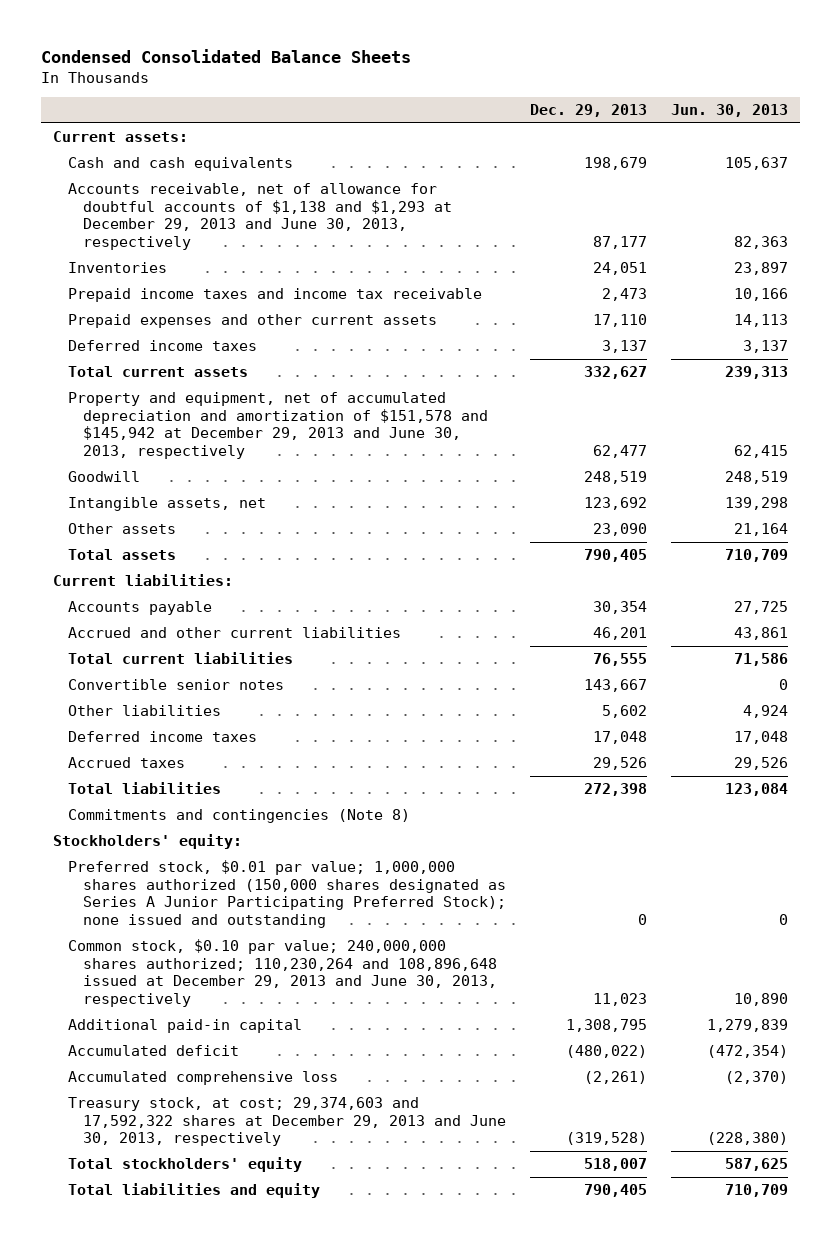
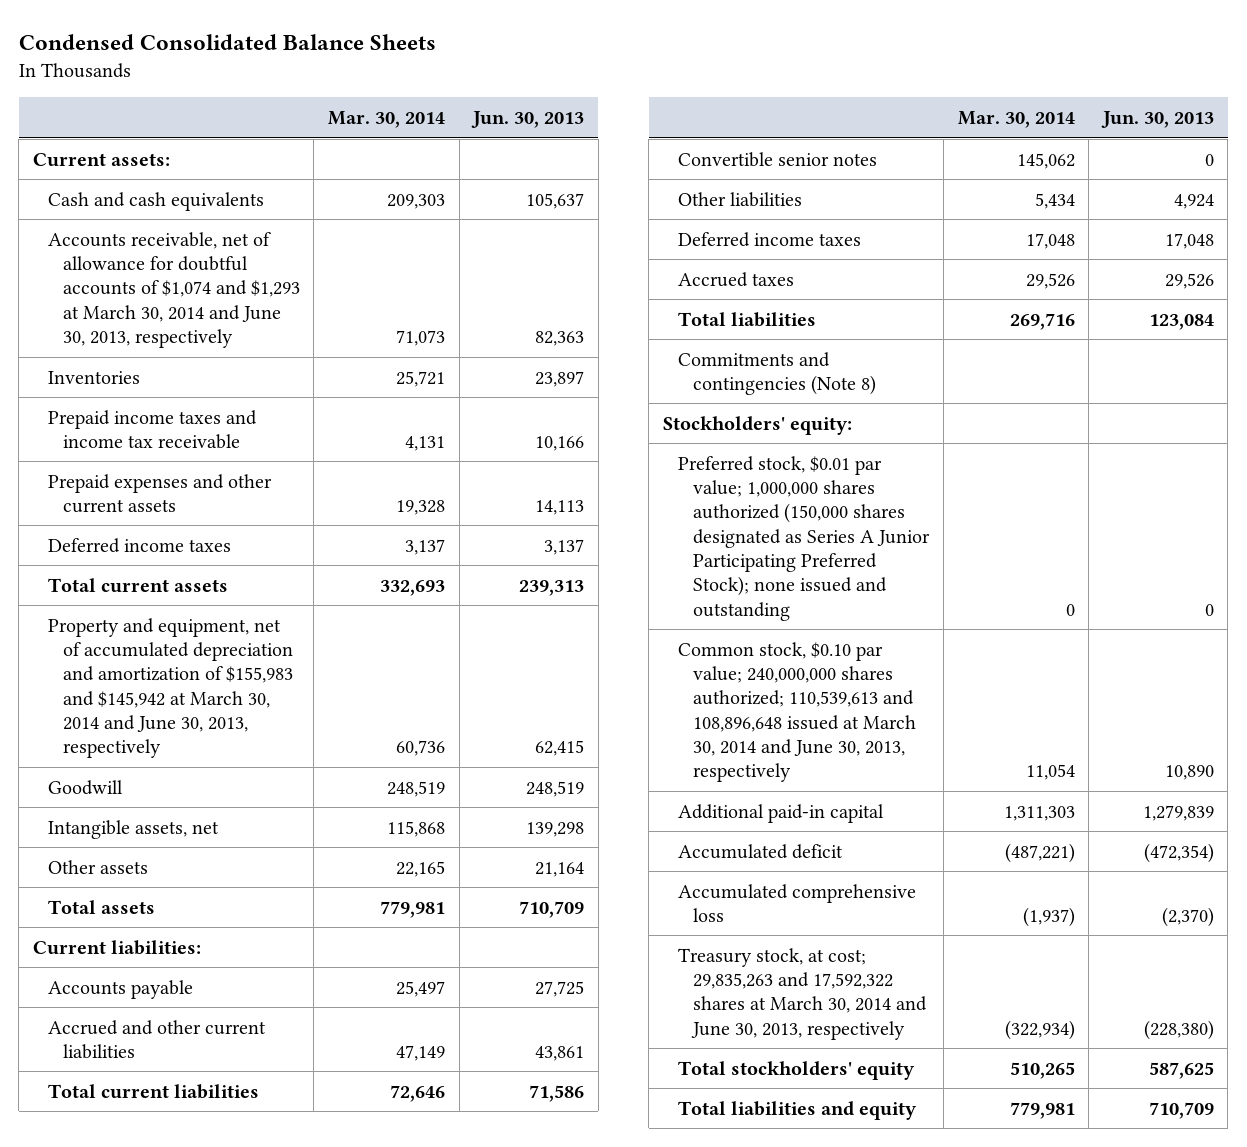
- | Dec. 29, 2013 | Jun. 30, 2013
+ | Mar. 30, 2014 | Jun. 30, 2013
- Accounts receivable, net of allowance for doubtful accounts of $1,138 and $1,293 at December 29, 2013 and June 30, 2013, respectively | 87,177 | 82,363
+ Accounts receivable, net of allowance for doubtful accounts of $1,074 and $1,293 at March 30, 2014 and June 30, 2013, respectively | 71,073 | 82,363
- Property and equipment, net of accumulated depreciation and amortization of $151,578 and $145,942 at December 29, 2013 and June 30, 2013, respectively | 62,477 | 62,415
+ Property and equipment, net of accumulated depreciation and amortization of $155,983 and $145,942 at March 30, 2014 and June 30, 2013, respectively | 60,736 | 62,415
- Common stock, $0.10 par value; 240,000,000 shares authorized; 110,230,264 and 108,896,648 issued at December 29, 2013 and June 30, 2013, respectively | 11,023 | 10,890
+ Common stock, $0.10 par value; 240,000,000 shares authorized; 110,539,613 and 108,896,648 issued at March 30, 2014 and June 30, 2013, respectively | 11,054 | 10,890
- Treasury stock, at cost; 29,374,603 and 17,592,322 shares at December 29, 2013 and June 30, 2013, respectively | (319,528) | (228,380)
+ Treasury stock, at cost; 29,835,263 and 17,592,322 shares at March 30, 2014 and June 30, 2013, respectively | (322,934) | (228,380)

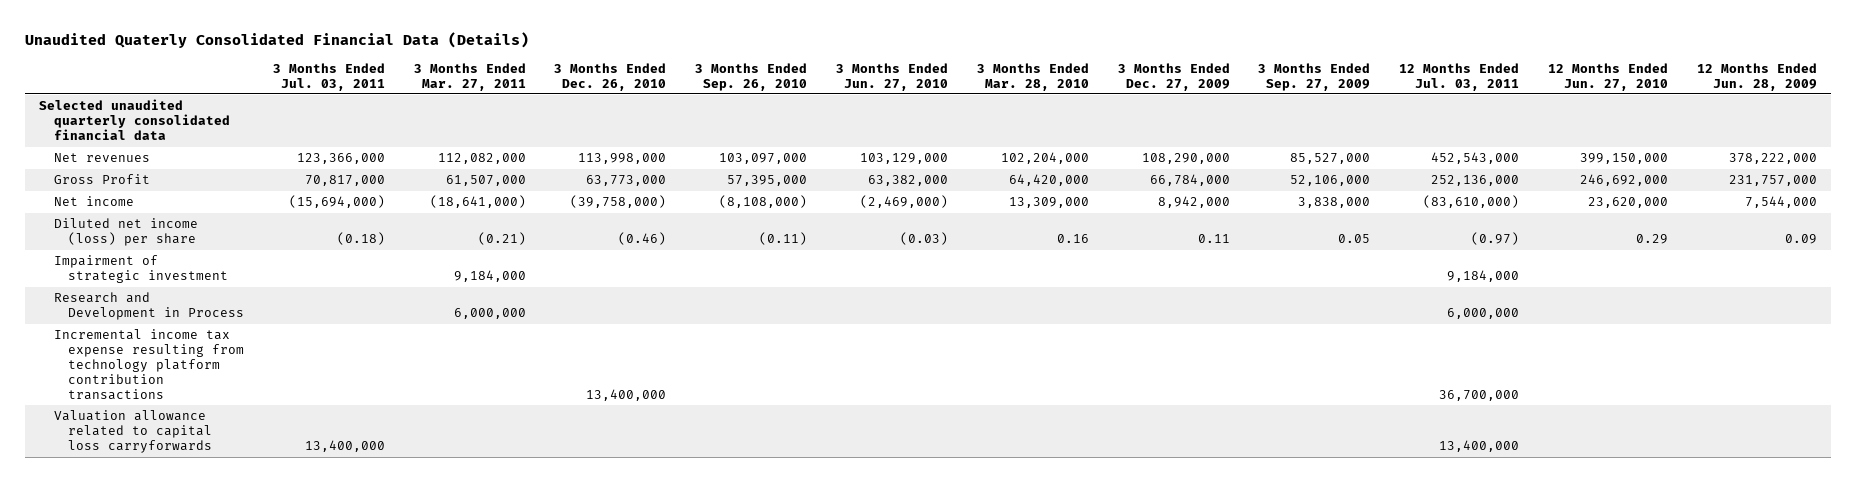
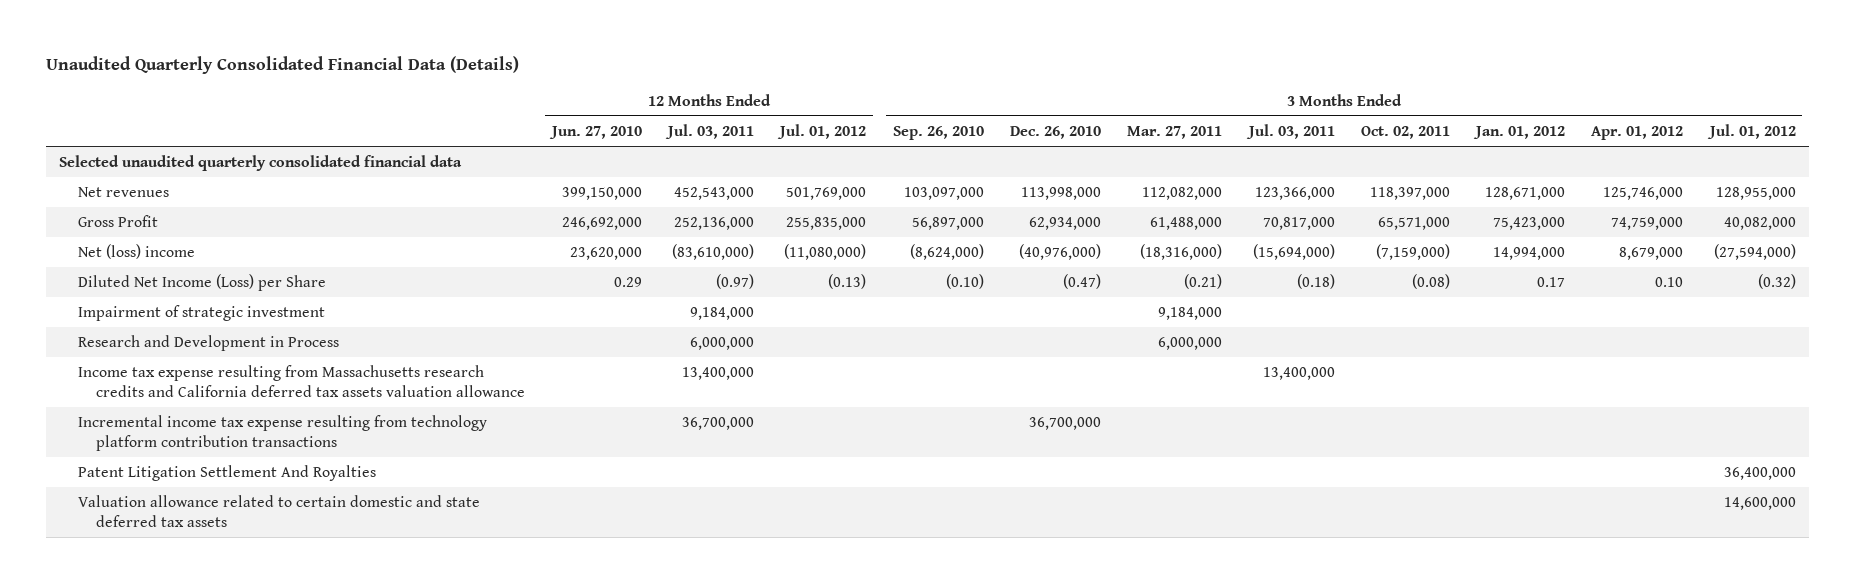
- Unaudited Quaterly Consolidated Financial Data (Details)
+ Unaudited Quarterly Consolidated Financial Data (Details)
- | 3 Months Ended Jul. 03, 2011 | 3 Months Ended Mar. 27, 2011 | 3 Months Ended Dec. 26, 2010 | 3 Months Ended Sep. 26, 2010 | 3 Months Ended Jun. 27, 2010 | 3 Months Ended Mar. 28, 2010 | 3 Months Ended Dec. 27, 2009 | 3 Months Ended Sep. 27, 2009 | 12 Months Ended Jul. 03, 2011 | 12 Months Ended Jun. 27, 2010 | 12 Months Ended Jun. 28, 2009
+ | 12 Months Ended Jun. 27, 2010 | 12 Months Ended Jul. 03, 2011 | 12 Months Ended Jul. 01, 2012 | 3 Months Ended Sep. 26, 2010 | 3 Months Ended Dec. 26, 2010 | 3 Months Ended Mar. 27, 2011 | 3 Months Ended Jul. 03, 2011 | 3 Months Ended Oct. 02, 2011 | 3 Months Ended Jan. 01, 2012 | 3 Months Ended Apr. 01, 2012 | 3 Months Ended Jul. 01, 2012
- Gross Profit | 70,817,000 | 61,507,000 | 63,773,000 | 57,395,000 | 63,382,000 | 64,420,000 | 66,784,000 | 52,106,000 | 252,136,000 | 246,692,000 | 231,757,000
- Net income | (15,694,000) | (18,641,000) | (39,758,000) | (8,108,000) | (2,469,000) | 13,309,000 | 8,942,000 | 3,838,000 | (83,610,000) | 23,620,000 | 7,544,000
- Diluted net income (loss) per share | (0.18) | (0.21) | (0.46) | (0.11) | (0.03) | 0.16 | 0.11 | 0.05 | (0.97) | 0.29 | 0.09
+ Gross Profit | 246,692,000 | 252,136,000 | 255,835,000 | 56,897,000 | 62,934,000 | 61,488,000 | 70,817,000 | 65,571,000 | 75,423,000 | 74,759,000 | 40,082,000
+ Net (loss) income | 23,620,000 | (83,610,000) | (11,080,000) | (8,624,000) | (40,976,000) | (18,316,000) | (15,694,000) | (7,159,000) | 14,994,000 | 8,679,000 | (27,594,000)
+ Diluted Net Income (Loss) per Share | 0.29 | (0.97) | (0.13) | (0.10) | (0.47) | (0.21) | (0.18) | (0.08) | 0.17 | 0.10 | (0.32)
- Incremental income tax expense resulting from technology platform contribution transactions | | | 13,400,000 | | | | | | 36,700,000 | |
- Valuation allowance related to capital loss carryforwards | 13,400,000 | | | | | | | | 13,400,000 | |
+ Income tax expense resulting from Massachusetts research credits and California deferred tax assets valuation allowance | | 13,400,000 | | | | | 13,400,000 | | | |
+ Incremental income tax expense resulting from technology platform contribution transactions | | 36,700,000 | | | 36,700,000 | | | | | |
+ Patent Litigation Settlement And Royalties | | | | | | | | | | | 36,400,000
+ Valuation allowance related to certain domestic and state deferred tax assets | | | | | | | | | | | 14,600,000

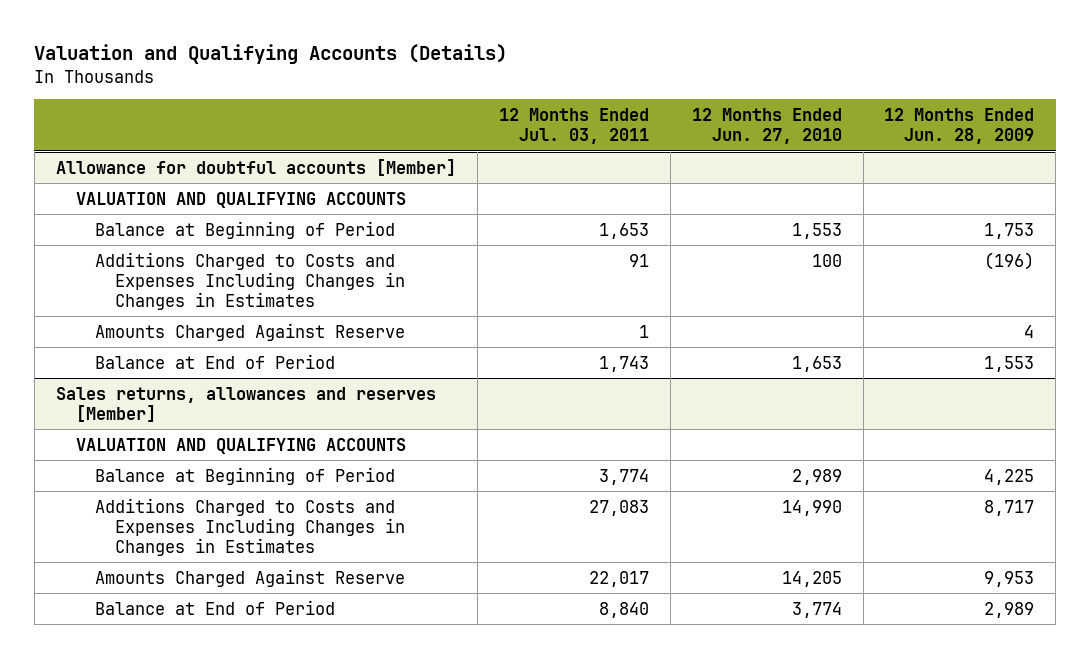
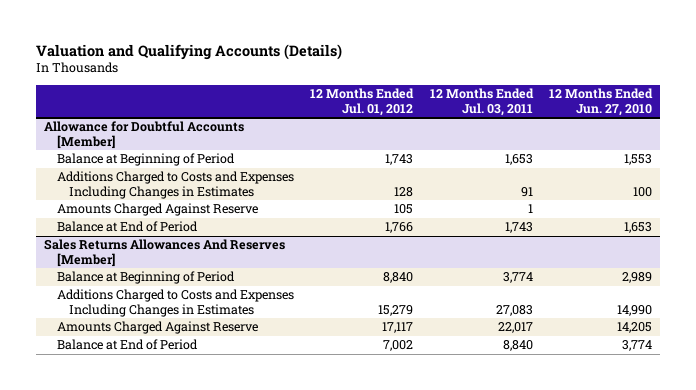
- | 12 Months Ended Jul. 03, 2011 | 12 Months Ended Jun. 27, 2010 | 12 Months Ended Jun. 28, 2009
+ | 12 Months Ended Jul. 01, 2012 | 12 Months Ended Jul. 03, 2011 | 12 Months Ended Jun. 27, 2010
- Allowance for doubtful accounts [Member]
- VALUATION AND QUALIFYING ACCOUNTS
+ Allowance for Doubtful Accounts [Member]
- Additions Charged to Costs and Expenses Including Changes in Changes in Estimates | 91 | 100 | (196)
+ Additions Charged to Costs and Expenses Including Changes in Estimates | 128 | 91 | 100
- Sales returns, allowances and reserves [Member]
- VALUATION AND QUALIFYING ACCOUNTS
+ Sales Returns Allowances And Reserves [Member]
- Additions Charged to Costs and Expenses Including Changes in Changes in Estimates | 27,083 | 14,990 | 8,717
+ Additions Charged to Costs and Expenses Including Changes in Estimates | 15,279 | 27,083 | 14,990

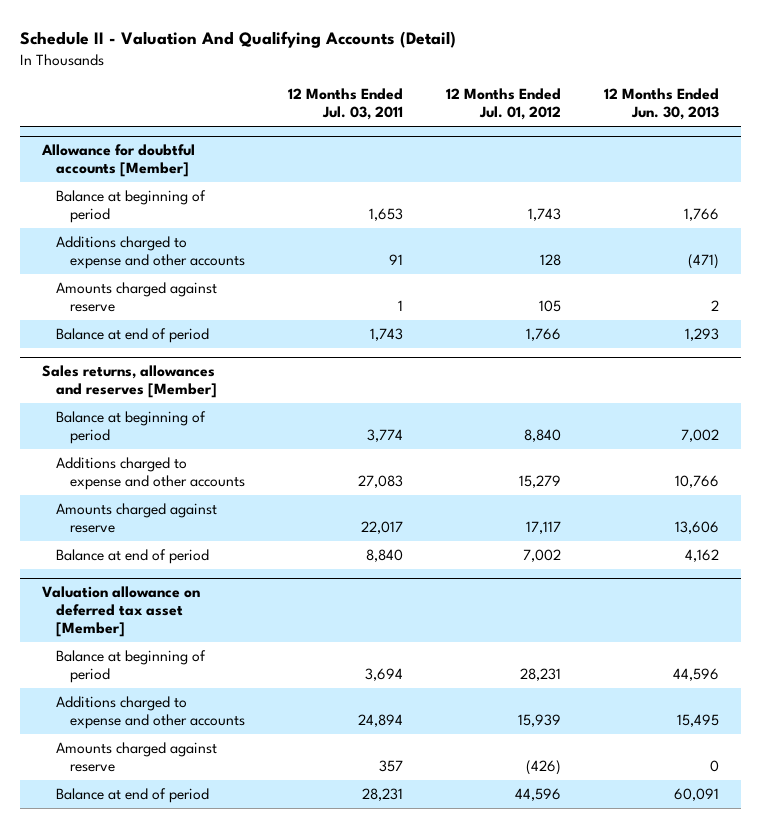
- Valuation and Qualifying Accounts (Details)
+ Schedule II - Valuation And Qualifying Accounts (Detail)
- | 12 Months Ended Jul. 01, 2012 | 12 Months Ended Jul. 03, 2011 | 12 Months Ended Jun. 27, 2010
+ | 12 Months Ended Jul. 03, 2011 | 12 Months Ended Jul. 01, 2012 | 12 Months Ended Jun. 30, 2013
- Allowance for Doubtful Accounts [Member]
- Balance at Beginning of Period | 1,743 | 1,653 | 1,553
- Additions Charged to Costs and Expenses Including Changes in Estimates | 128 | 91 | 100
- Amounts Charged Against Reserve | 105 | 1 |
- Balance at End of Period | 1,766 | 1,743 | 1,653
- Sales Returns Allowances And Reserves [Member]
- Balance at Beginning of Period | 8,840 | 3,774 | 2,989
- Additions Charged to Costs and Expenses Including Changes in Estimates | 15,279 | 27,083 | 14,990
- Amounts Charged Against Reserve | 17,117 | 22,017 | 14,205
- Balance at End of Period | 7,002 | 8,840 | 3,774
+ Allowance for doubtful accounts [Member]
+ Balance at beginning of period | 1,653 | 1,743 | 1,766
+ Additions charged to expense and other accounts | 91 | 128 | (471)
+ Amounts charged against reserve | 1 | 105 | 2
+ Balance at end of period | 1,743 | 1,766 | 1,293
+ Sales returns, allowances and reserves [Member]
+ Balance at beginning of period | 3,774 | 8,840 | 7,002
+ Additions charged to expense and other accounts | 27,083 | 15,279 | 10,766
+ Amounts charged against reserve | 22,017 | 17,117 | 13,606
+ Balance at end of period | 8,840 | 7,002 | 4,162
+ Valuation allowance on deferred tax asset [Member]
+ Balance at beginning of period | 3,694 | 28,231 | 44,596
+ Additions charged to expense and other accounts | 24,894 | 15,939 | 15,495
+ Amounts charged against reserve | 357 | (426) | 0
+ Balance at end of period | 28,231 | 44,596 | 60,091

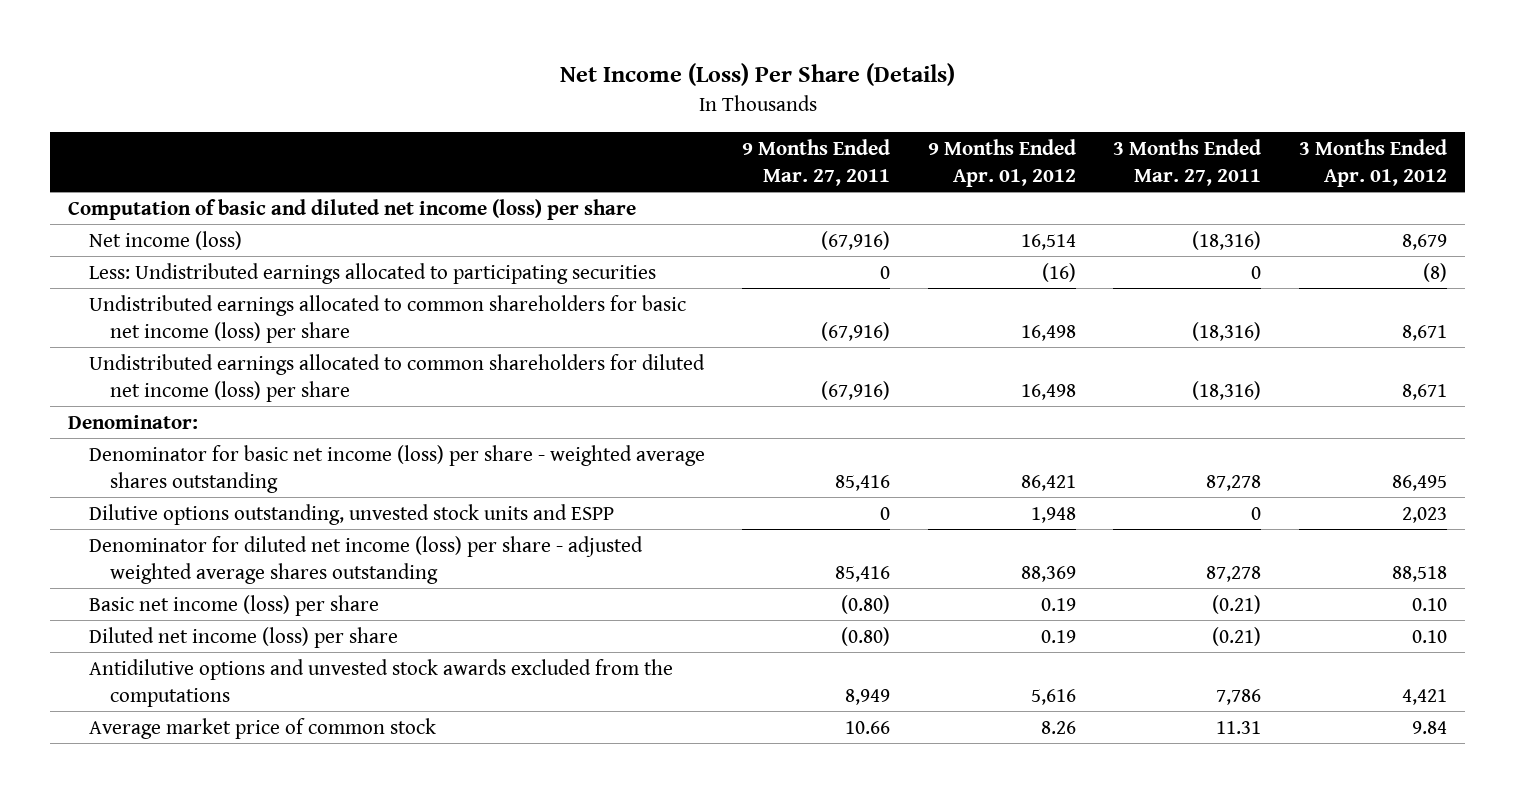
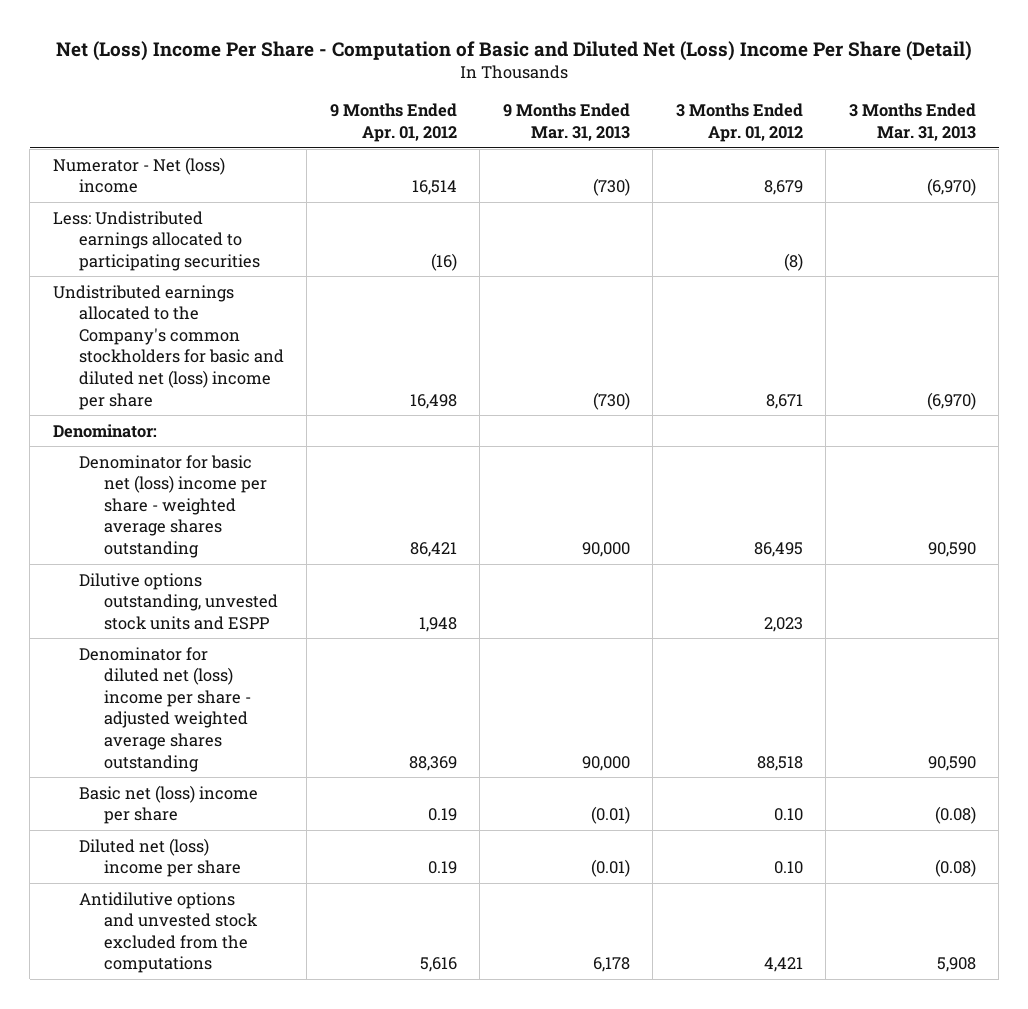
- Net Income (Loss) Per Share (Details)
+ Net (Loss) Income Per Share - Computation of Basic and Diluted Net (Loss) Income Per Share (Detail)
- | 9 Months Ended Mar. 27, 2011 | 9 Months Ended Apr. 01, 2012 | 3 Months Ended Mar. 27, 2011 | 3 Months Ended Apr. 01, 2012
+ | 9 Months Ended Apr. 01, 2012 | 9 Months Ended Mar. 31, 2013 | 3 Months Ended Apr. 01, 2012 | 3 Months Ended Mar. 31, 2013
- Computation of basic and diluted net income (loss) per share
- Net income (loss) | (67,916) | 16,514 | (18,316) | 8,679
+ Numerator - Net (loss) income | 16,514 | (730) | 8,679 | (6,970)
- Undistributed earnings allocated to common shareholders for basic net income (loss) per share | (67,916) | 16,498 | (18,316) | 8,671
- Undistributed earnings allocated to common shareholders for diluted net income (loss) per share | (67,916) | 16,498 | (18,316) | 8,671
+ Undistributed earnings allocated to the Company's common stockholders for basic and diluted net (loss) income per share | 16,498 | (730) | 8,671 | (6,970)
- Denominator for basic net income (loss) per share - weighted average shares outstanding | 85,416 | 86,421 | 87,278 | 86,495
+ Denominator for basic net (loss) income per share - weighted average shares outstanding | 86,421 | 90,000 | 86,495 | 90,590
- Denominator for diluted net income (loss) per share - adjusted weighted average shares outstanding | 85,416 | 88,369 | 87,278 | 88,518
- Basic net income (loss) per share | (0.80) | 0.19 | (0.21) | 0.10
- Diluted net income (loss) per share | (0.80) | 0.19 | (0.21) | 0.10
- Antidilutive options and unvested stock awards excluded from the computations | 8,949 | 5,616 | 7,786 | 4,421
- Average market price of common stock | 10.66 | 8.26 | 11.31 | 9.84
+ Denominator for diluted net (loss) income per share - adjusted weighted average shares outstanding | 88,369 | 90,000 | 88,518 | 90,590
+ Basic net (loss) income per share | 0.19 | (0.01) | 0.10 | (0.08)
+ Diluted net (loss) income per share | 0.19 | (0.01) | 0.10 | (0.08)
+ Antidilutive options and unvested stock excluded from the computations | 5,616 | 6,178 | 4,421 | 5,908

